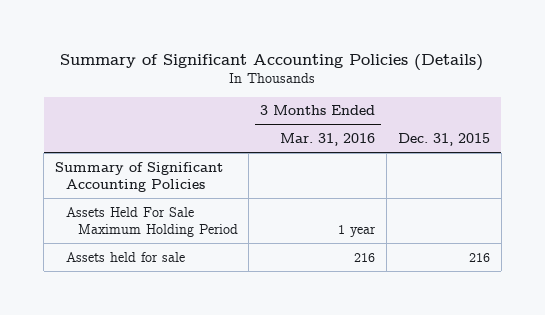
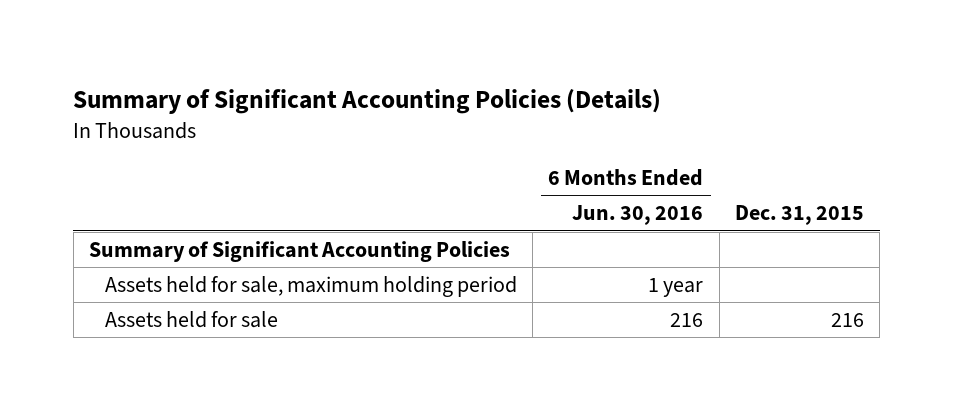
- | 3 Months Ended Mar. 31, 2016 | Dec. 31, 2015
+ | 6 Months Ended Jun. 30, 2016 | Dec. 31, 2015
- Assets Held For Sale Maximum Holding Period | 1 year |
+ Assets held for sale, maximum holding period | 1 year |

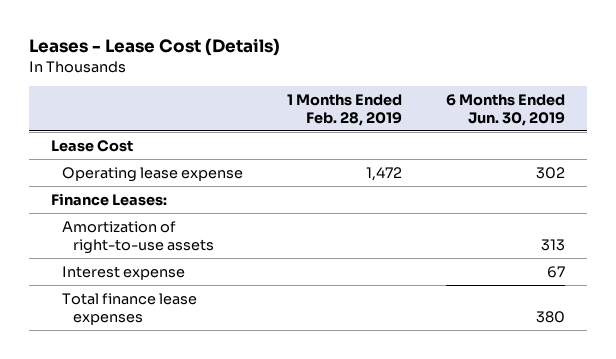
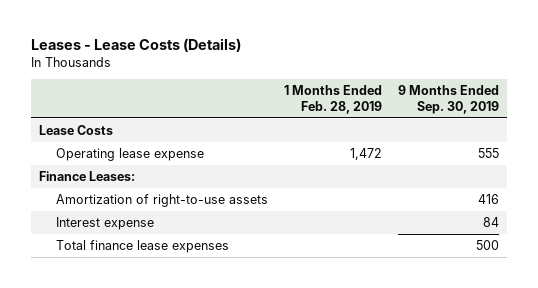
- Leases - Lease Cost (Details)
+ Leases - Lease Costs (Details)
- | 1 Months Ended Feb. 28, 2019 | 6 Months Ended Jun. 30, 2019
+ | 1 Months Ended Feb. 28, 2019 | 9 Months Ended Sep. 30, 2019
- Lease Cost
+ Lease Costs

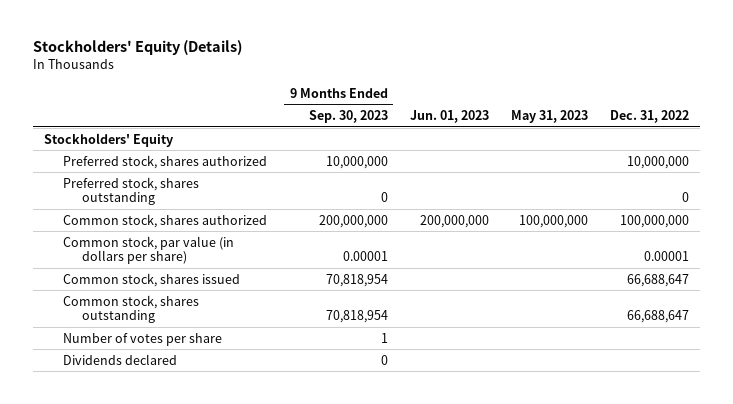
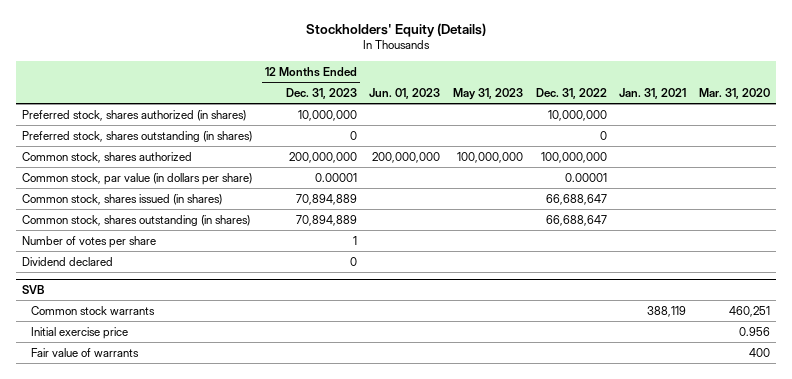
- | 9 Months Ended Sep. 30, 2023 | Jun. 01, 2023 | May 31, 2023 | Dec. 31, 2022
+ | 12 Months Ended Dec. 31, 2023 | Jun. 01, 2023 | May 31, 2023 | Dec. 31, 2022 | Jan. 31, 2021 | Mar. 31, 2020
- Stockholders' Equity
- Preferred stock, shares authorized | 10,000,000 | | | 10,000,000
- Preferred stock, shares outstanding | 0 | | | 0
+ Preferred stock, shares authorized (in shares) | 10,000,000 | | | 10,000,000 | |
+ Preferred stock, shares outstanding (in shares) | 0 | | | 0 | |
- Common stock, shares issued | 70,818,954 | | | 66,688,647
- Common stock, shares outstanding | 70,818,954 | | | 66,688,647
+ Common stock, shares issued (in shares) | 70,894,889 | | | 66,688,647 | |
+ Common stock, shares outstanding (in shares) | 70,894,889 | | | 66,688,647 | |
- Dividends declared | 0 | | |
+ Dividend declared | 0 | | | | |
+ SVB
+ Common stock warrants | | | | | 388,119 | 460,251
+ Initial exercise price | | | | | | 0.956
+ Fair value of warrants | | | | | | 400

